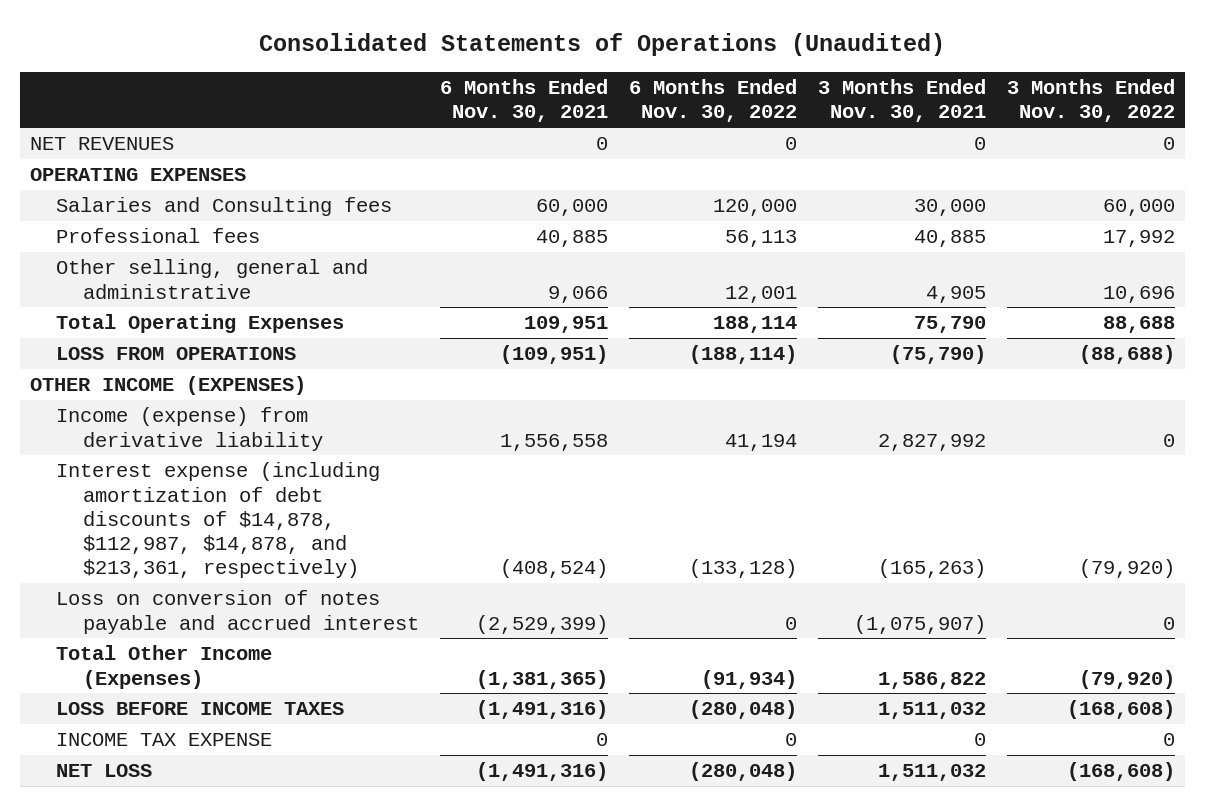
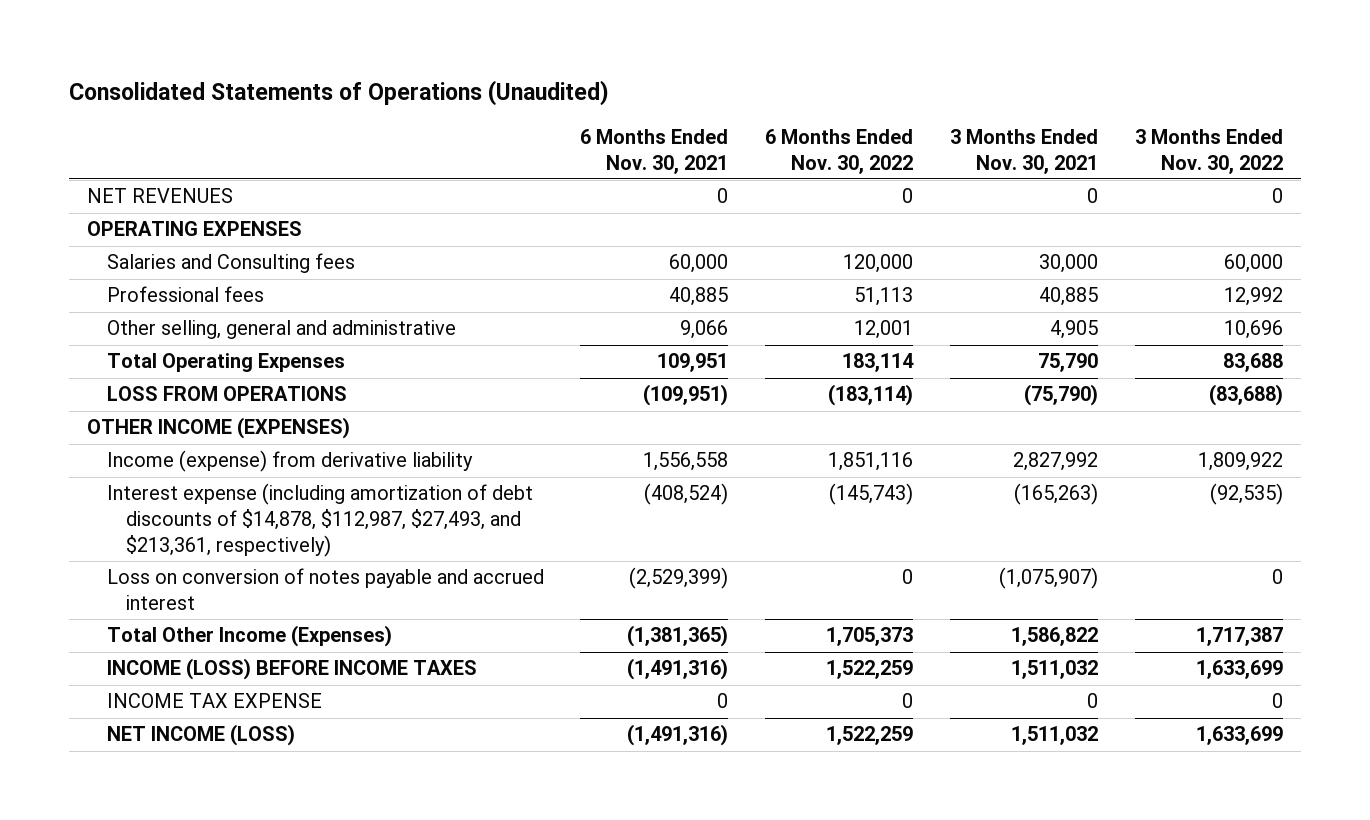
- Professional fees | 40,885 | 56,113 | 40,885 | 17,992
+ Professional fees | 40,885 | 51,113 | 40,885 | 12,992
- Total Operating Expenses | 109,951 | 188,114 | 75,790 | 88,688
- LOSS FROM OPERATIONS | (109,951) | (188,114) | (75,790) | (88,688)
+ Total Operating Expenses | 109,951 | 183,114 | 75,790 | 83,688
+ LOSS FROM OPERATIONS | (109,951) | (183,114) | (75,790) | (83,688)
- Income (expense) from derivative liability | 1,556,558 | 41,194 | 2,827,992 | 0
- Interest expense (including amortization of debt discounts of $14,878, $112,987, $14,878, and $213,361, respectively) | (408,524) | (133,128) | (165,263) | (79,920)
+ Income (expense) from derivative liability | 1,556,558 | 1,851,116 | 2,827,992 | 1,809,922
+ Interest expense (including amortization of debt discounts of $14,878, $112,987, $27,493, and $213,361, respectively) | (408,524) | (145,743) | (165,263) | (92,535)
- Total Other Income (Expenses) | (1,381,365) | (91,934) | 1,586,822 | (79,920)
- LOSS BEFORE INCOME TAXES | (1,491,316) | (280,048) | 1,511,032 | (168,608)
+ Total Other Income (Expenses) | (1,381,365) | 1,705,373 | 1,586,822 | 1,717,387
+ INCOME (LOSS) BEFORE INCOME TAXES | (1,491,316) | 1,522,259 | 1,511,032 | 1,633,699
- NET LOSS | (1,491,316) | (280,048) | 1,511,032 | (168,608)
+ NET INCOME (LOSS) | (1,491,316) | 1,522,259 | 1,511,032 | 1,633,699

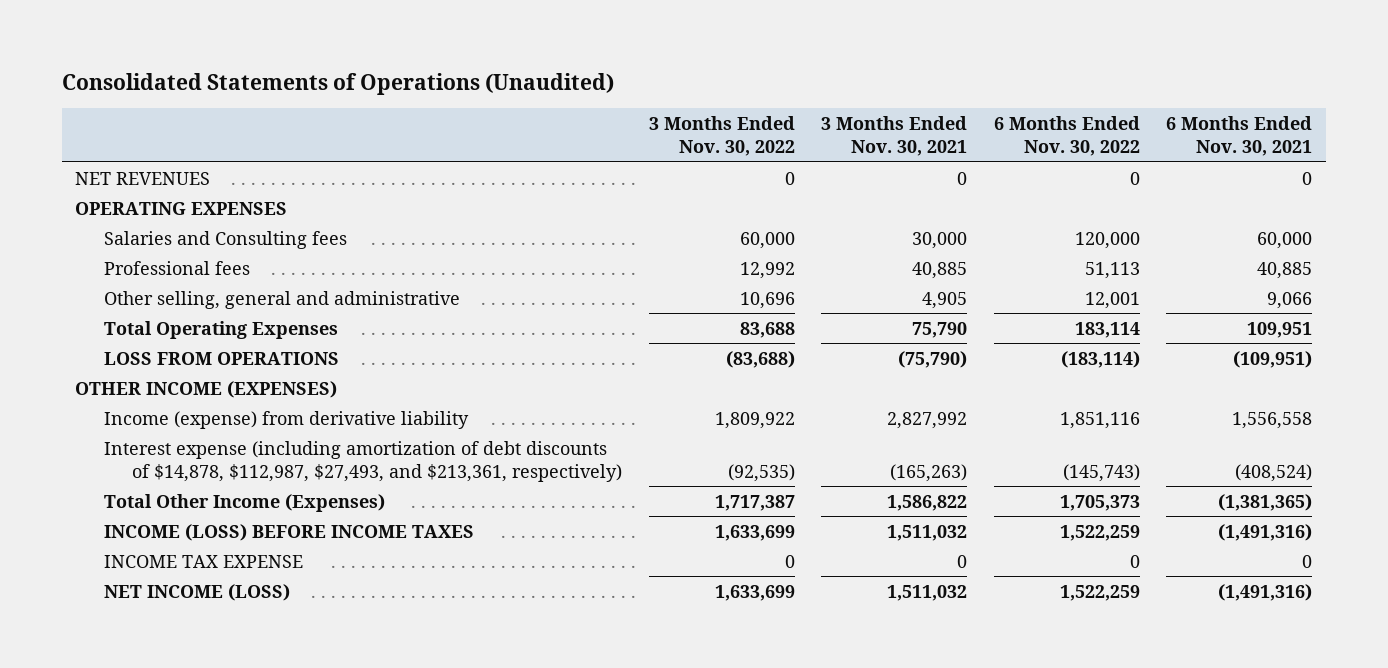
- | 6 Months Ended Nov. 30, 2021 | 6 Months Ended Nov. 30, 2022 | 3 Months Ended Nov. 30, 2021 | 3 Months Ended Nov. 30, 2022
+ | 3 Months Ended Nov. 30, 2022 | 3 Months Ended Nov. 30, 2021 | 6 Months Ended Nov. 30, 2022 | 6 Months Ended Nov. 30, 2021
- Loss on conversion of notes payable and accrued interest | (2,529,399) | 0 | (1,075,907) | 0

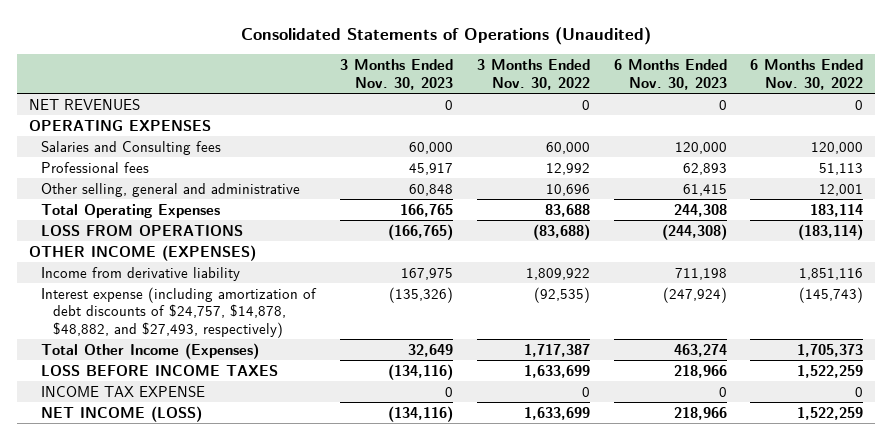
- | 3 Months Ended Nov. 30, 2022 | 3 Months Ended Nov. 30, 2021 | 6 Months Ended Nov. 30, 2022 | 6 Months Ended Nov. 30, 2021
+ | 3 Months Ended Nov. 30, 2023 | 3 Months Ended Nov. 30, 2022 | 6 Months Ended Nov. 30, 2023 | 6 Months Ended Nov. 30, 2022
- Income (expense) from derivative liability | 1,809,922 | 2,827,992 | 1,851,116 | 1,556,558
- Interest expense (including amortization of debt discounts of $14,878, $112,987, $27,493, and $213,361, respectively) | (92,535) | (165,263) | (145,743) | (408,524)
+ Income from derivative liability | 167,975 | 1,809,922 | 711,198 | 1,851,116
+ Interest expense (including amortization of debt discounts of $24,757, $14,878, $48,882, and $27,493, respectively) | (135,326) | (92,535) | (247,924) | (145,743)
- INCOME (LOSS) BEFORE INCOME TAXES | 1,633,699 | 1,511,032 | 1,522,259 | (1,491,316)
+ LOSS BEFORE INCOME TAXES | (134,116) | 1,633,699 | 218,966 | 1,522,259

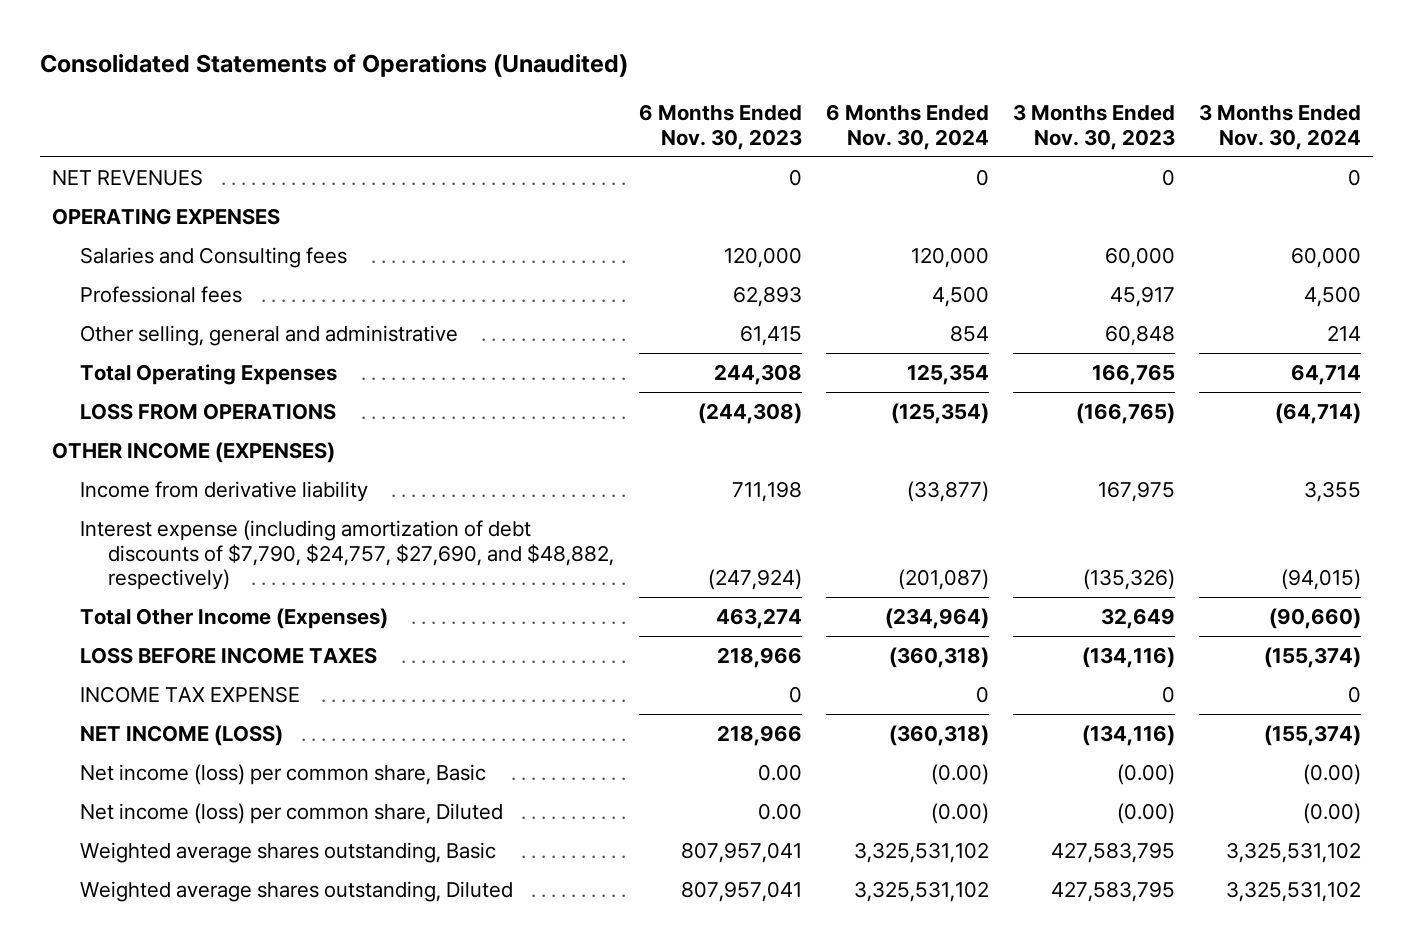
- | 3 Months Ended Nov. 30, 2023 | 3 Months Ended Nov. 30, 2022 | 6 Months Ended Nov. 30, 2023 | 6 Months Ended Nov. 30, 2022
+ | 6 Months Ended Nov. 30, 2023 | 6 Months Ended Nov. 30, 2024 | 3 Months Ended Nov. 30, 2023 | 3 Months Ended Nov. 30, 2024
- Interest expense (including amortization of debt discounts of $24,757, $14,878, $48,882, and $27,493, respectively) | (135,326) | (92,535) | (247,924) | (145,743)
+ Interest expense (including amortization of debt discounts of $7,790, $24,757, $27,690, and $48,882, respectively) | (247,924) | (201,087) | (135,326) | (94,015)
+ Net income (loss) per common share, Basic | 0.00 | (0.00) | (0.00) | (0.00)
+ Net income (loss) per common share, Diluted | 0.00 | (0.00) | (0.00) | (0.00)
+ Weighted average shares outstanding, Basic | 807,957,041 | 3,325,531,102 | 427,583,795 | 3,325,531,102
+ Weighted average shares outstanding, Diluted | 807,957,041 | 3,325,531,102 | 427,583,795 | 3,325,531,102

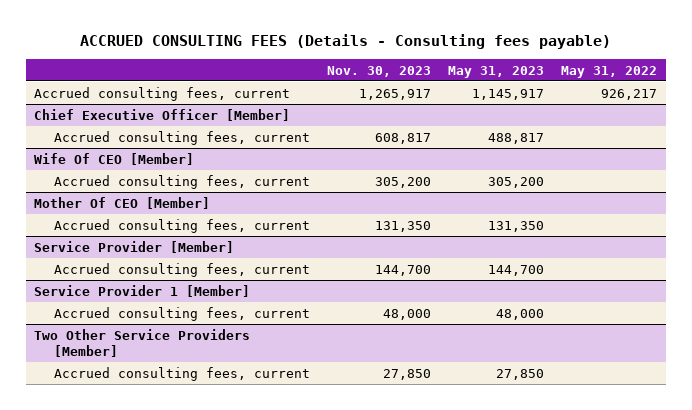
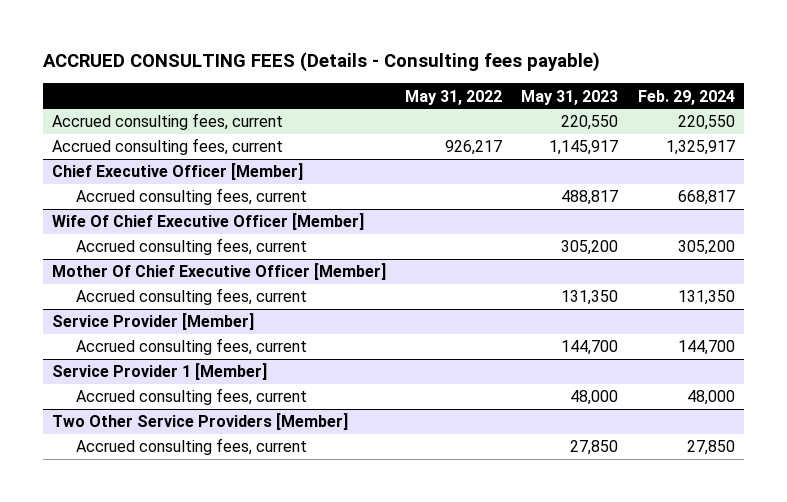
- | Nov. 30, 2023 | May 31, 2023 | May 31, 2022
+ | May 31, 2022 | May 31, 2023 | Feb. 29, 2024
+ Accrued consulting fees, current | | 220,550 | 220,550
- Wife Of CEO [Member]
+ Wife Of Chief Executive Officer [Member]
- Mother Of CEO [Member]
+ Mother Of Chief Executive Officer [Member]

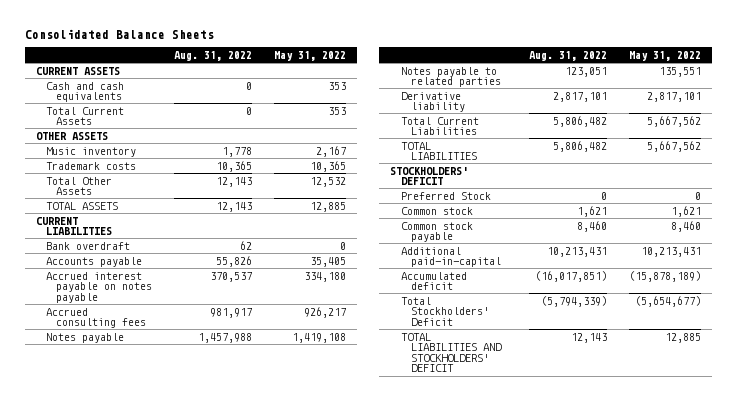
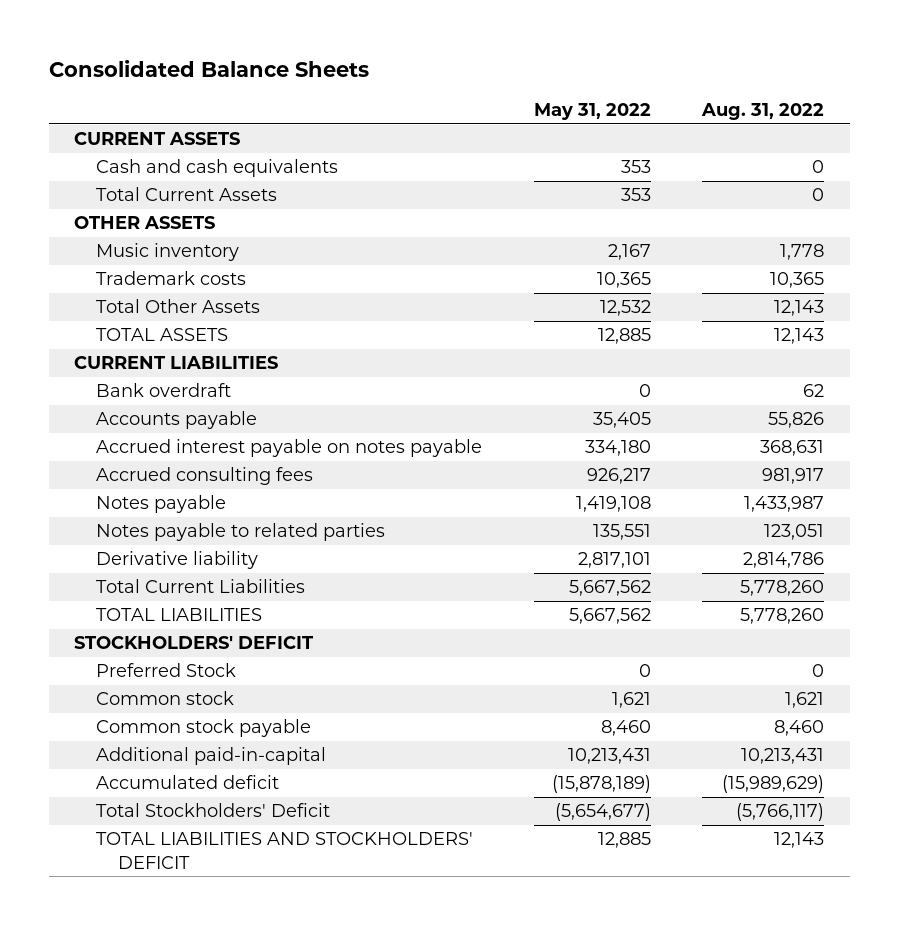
- | Aug. 31, 2022 | May 31, 2022
+ | May 31, 2022 | Aug. 31, 2022
- Accrued interest payable on notes payable | 370,537 | 334,180
+ Accrued interest payable on notes payable | 334,180 | 368,631
- Notes payable | 1,457,988 | 1,419,108
+ Notes payable | 1,419,108 | 1,433,987
- Derivative liability | 2,817,101 | 2,817,101
- Total Current Liabilities | 5,806,482 | 5,667,562
- TOTAL LIABILITIES | 5,806,482 | 5,667,562
+ Derivative liability | 2,817,101 | 2,814,786
+ Total Current Liabilities | 5,667,562 | 5,778,260
+ TOTAL LIABILITIES | 5,667,562 | 5,778,260
- Accumulated deficit | (16,017,851) | (15,878,189)
- Total Stockholders' Deficit | (5,794,339) | (5,654,677)
+ Accumulated deficit | (15,878,189) | (15,989,629)
+ Total Stockholders' Deficit | (5,654,677) | (5,766,117)

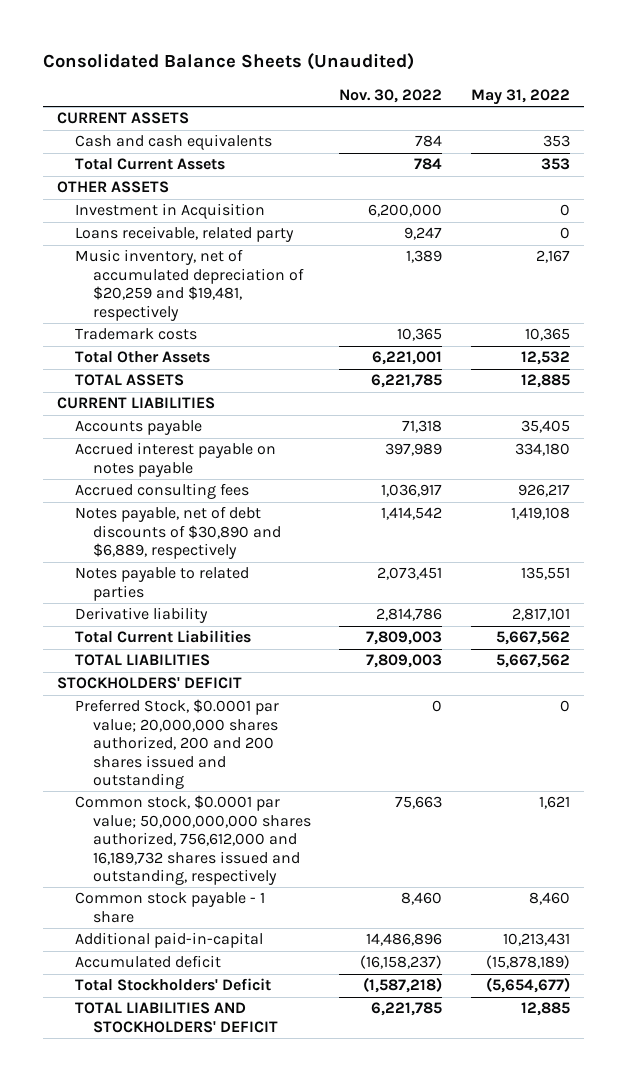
- Consolidated Balance Sheets
+ Consolidated Balance Sheets (Unaudited)
- | May 31, 2022 | Aug. 31, 2022
+ | Nov. 30, 2022 | May 31, 2022
- Music inventory | 2,167 | 1,778
+ Investment in Acquisition | 6,200,000 | 0
+ Loans receivable, related party | 9,247 | 0
+ Music inventory, net of accumulated depreciation of $20,259 and $19,481, respectively | 1,389 | 2,167
- Bank overdraft | 0 | 62
- Notes payable | 1,419,108 | 1,433,987
+ Notes payable, net of debt discounts of $30,890 and $6,889, respectively | 1,414,542 | 1,419,108
- Preferred Stock | 0 | 0
- Common stock | 1,621 | 1,621
- Common stock payable | 8,460 | 8,460
+ Preferred Stock, $0.0001 par value; 20,000,000 shares authorized, 200 and 200 shares issued and outstanding | 0 | 0
+ Common stock, $0.0001 par value; 50,000,000,000 shares authorized, 756,612,000 and 16,189,732 shares issued and outstanding, respectively | 75,663 | 1,621
+ Common stock payable - 1 share | 8,460 | 8,460

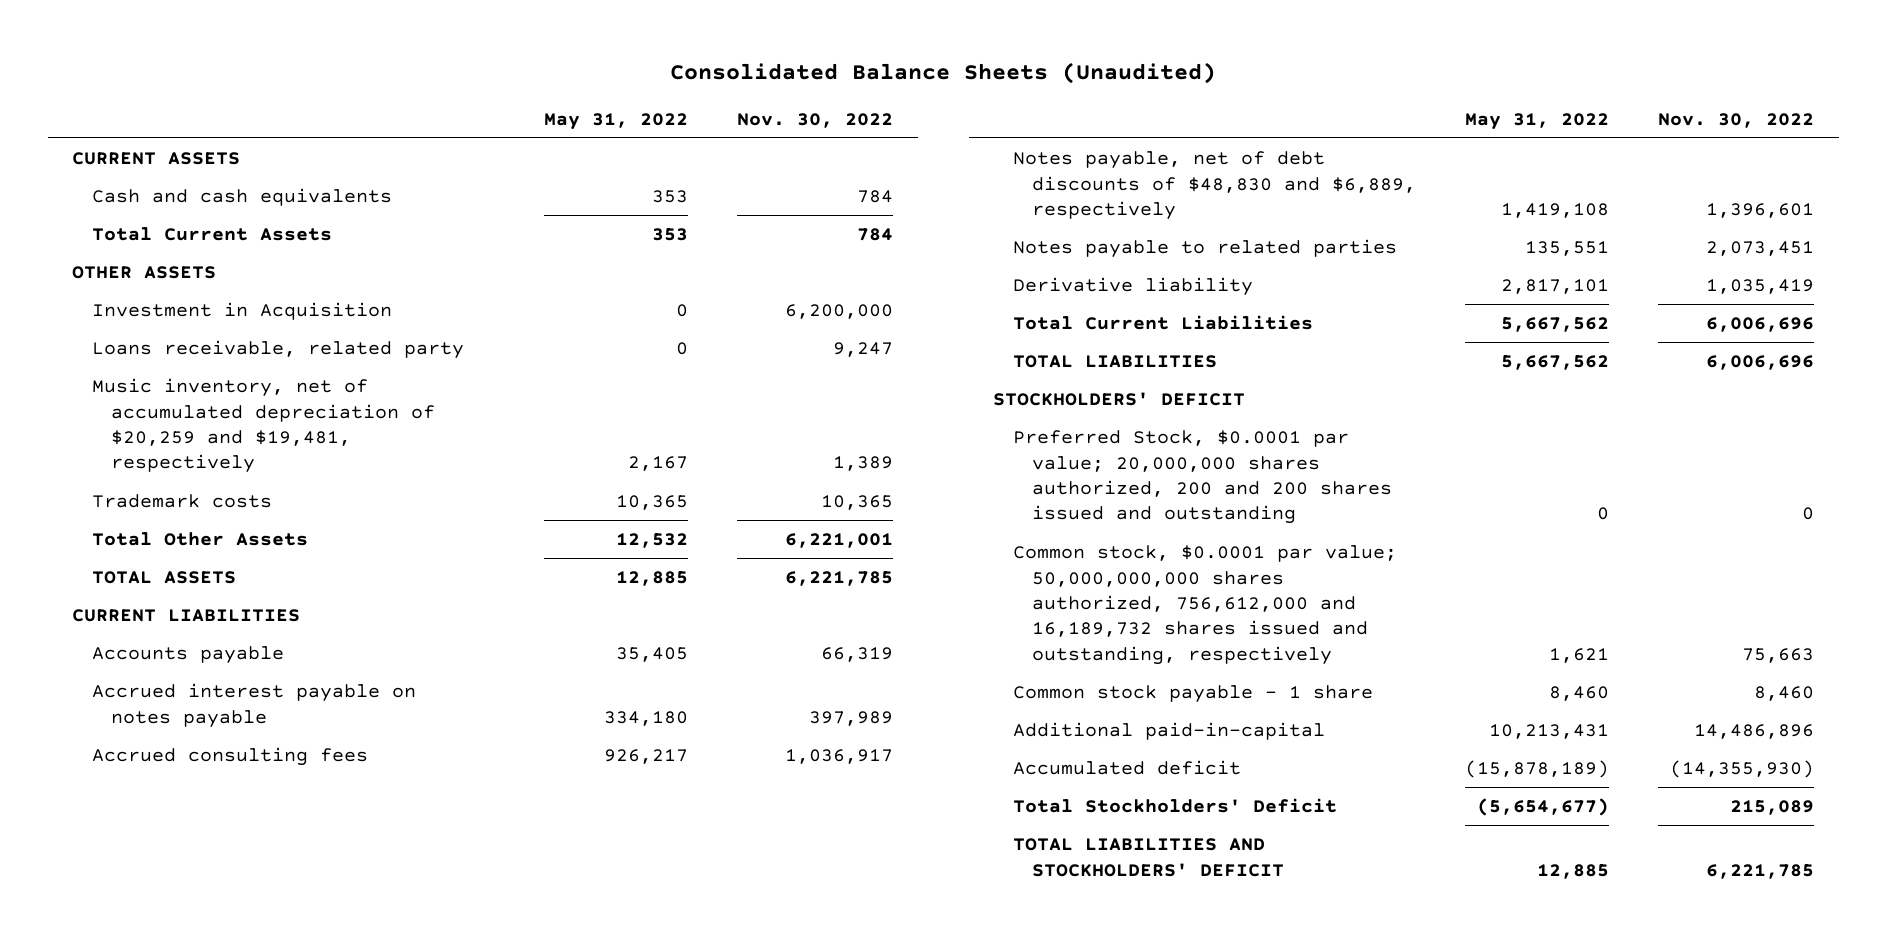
- | Nov. 30, 2022 | May 31, 2022
+ | May 31, 2022 | Nov. 30, 2022
- Accounts payable | 71,318 | 35,405
+ Accounts payable | 35,405 | 66,319
- Notes payable, net of debt discounts of $30,890 and $6,889, respectively | 1,414,542 | 1,419,108
+ Notes payable, net of debt discounts of $48,830 and $6,889, respectively | 1,419,108 | 1,396,601
- Derivative liability | 2,814,786 | 2,817,101
- Total Current Liabilities | 7,809,003 | 5,667,562
- TOTAL LIABILITIES | 7,809,003 | 5,667,562
+ Derivative liability | 2,817,101 | 1,035,419
+ Total Current Liabilities | 5,667,562 | 6,006,696
+ TOTAL LIABILITIES | 5,667,562 | 6,006,696
- Accumulated deficit | (16,158,237) | (15,878,189)
- Total Stockholders' Deficit | (1,587,218) | (5,654,677)
+ Accumulated deficit | (15,878,189) | (14,355,930)
+ Total Stockholders' Deficit | (5,654,677) | 215,089

